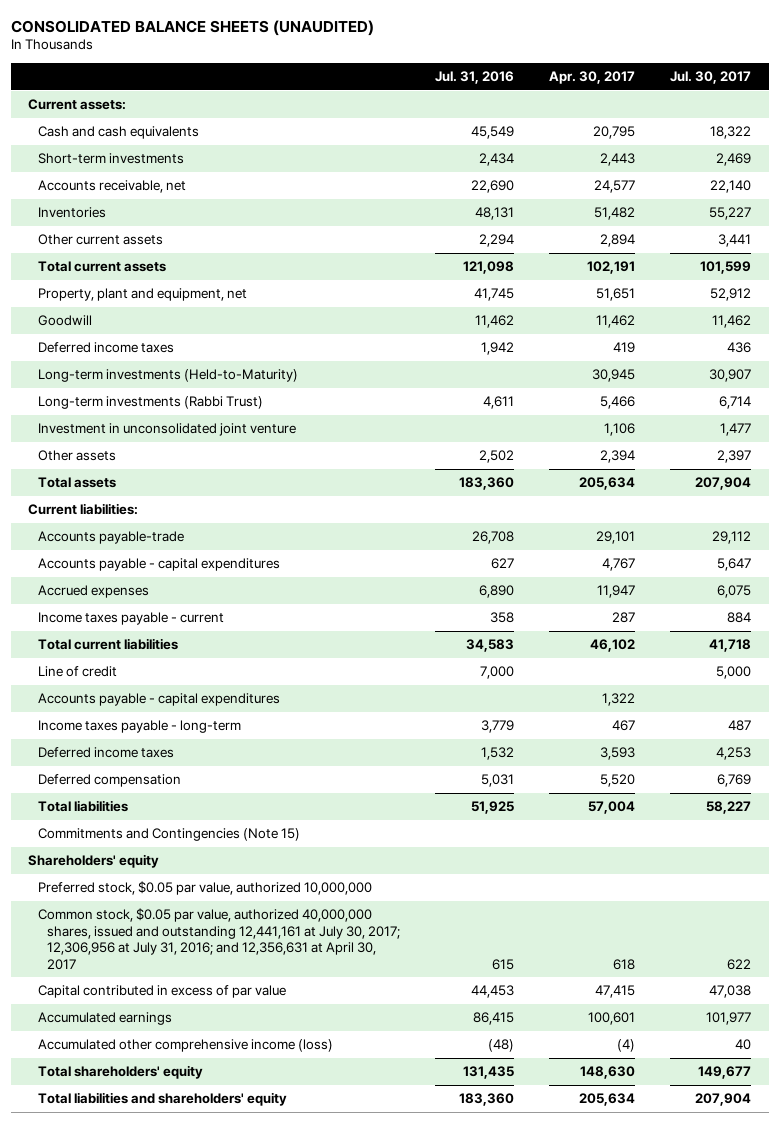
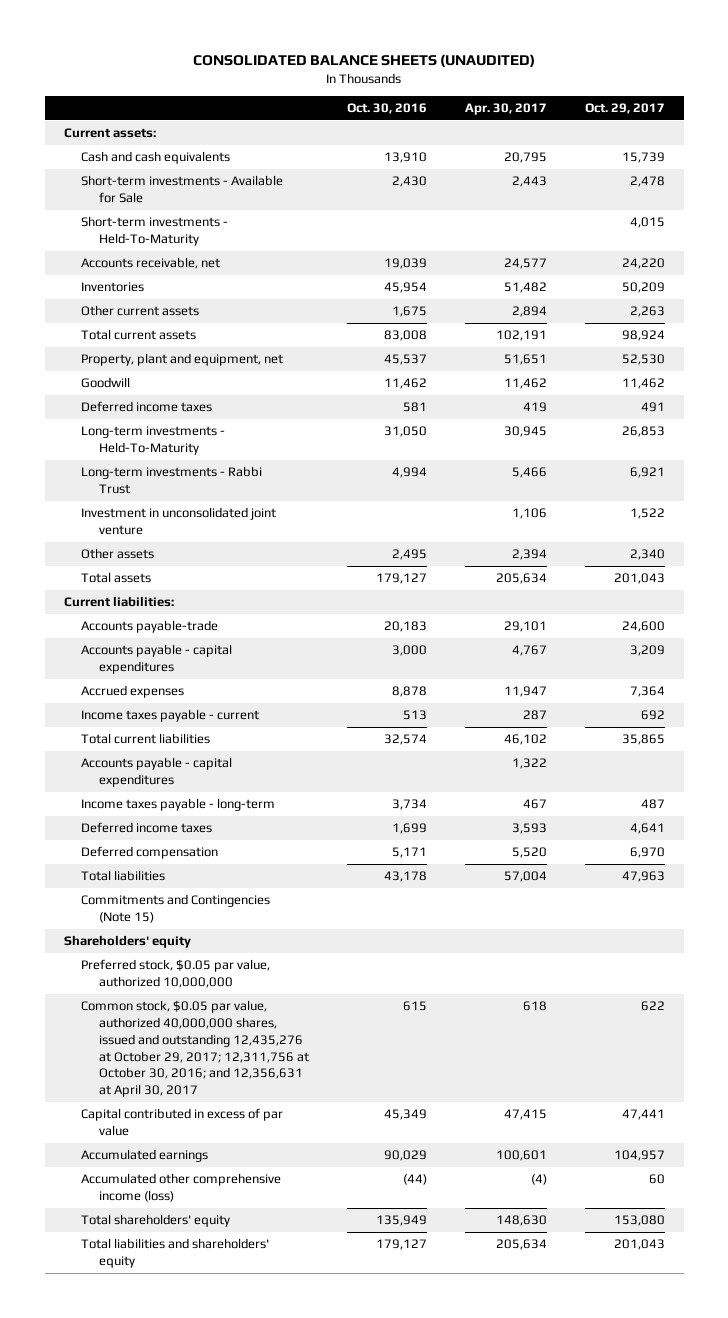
- | Jul. 31, 2016 | Apr. 30, 2017 | Jul. 30, 2017
+ | Oct. 30, 2016 | Apr. 30, 2017 | Oct. 29, 2017
- Short-term investments | 2,434 | 2,443 | 2,469
+ Short-term investments - Available for Sale | 2,430 | 2,443 | 2,478
+ Short-term investments - Held-To-Maturity | | | 4,015
- Long-term investments (Held-to-Maturity) | | 30,945 | 30,907
- Long-term investments (Rabbi Trust) | 4,611 | 5,466 | 6,714
+ Long-term investments - Held-To-Maturity | 31,050 | 30,945 | 26,853
+ Long-term investments - Rabbi Trust | 4,994 | 5,466 | 6,921
- Line of credit | 7,000 | | 5,000
- Common stock, $0.05 par value, authorized 40,000,000 shares, issued and outstanding 12,441,161 at July 30, 2017; 12,306,956 at July 31, 2016; and 12,356,631 at April 30, 2017 | 615 | 618 | 622
+ Common stock, $0.05 par value, authorized 40,000,000 shares, issued and outstanding 12,435,276 at October 29, 2017; 12,311,756 at October 30, 2016; and 12,356,631 at April 30, 2017 | 615 | 618 | 622

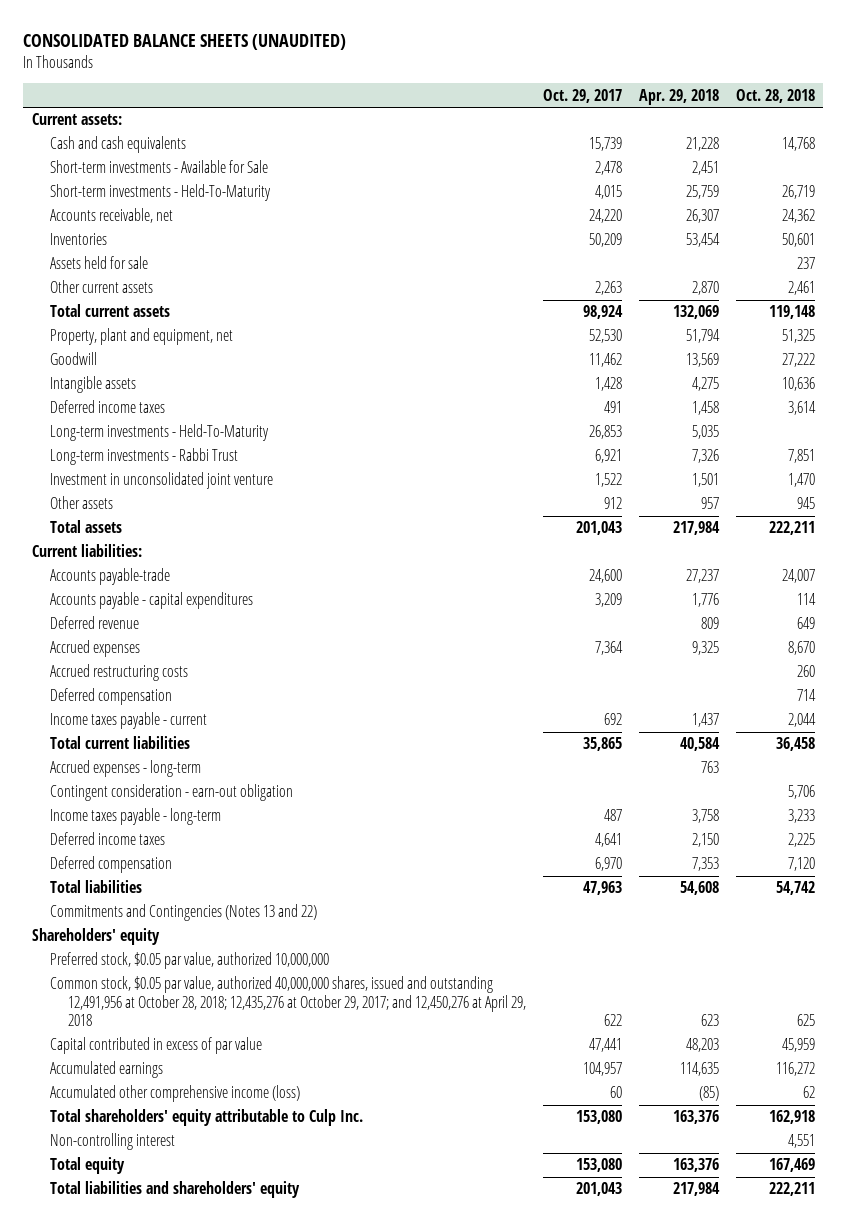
- | Oct. 30, 2016 | Apr. 30, 2017 | Oct. 29, 2017
+ | Oct. 29, 2017 | Apr. 29, 2018 | Oct. 28, 2018
+ Assets held for sale | | | 237
+ Intangible assets | 1,428 | 4,275 | 10,636
- Other assets | 2,495 | 2,394 | 2,340
+ Other assets | 912 | 957 | 945
+ Deferred revenue | | 809 | 649
+ Accrued restructuring costs | | | 260
+ Deferred compensation | | | 714
- Accounts payable - capital expenditures | | 1,322 |
+ Accrued expenses - long-term | | 763 |
+ Contingent consideration - earn-out obligation | | | 5,706
- Commitments and Contingencies (Note 15)
+ Commitments and Contingencies (Notes 13 and 22)
- Common stock, $0.05 par value, authorized 40,000,000 shares, issued and outstanding 12,435,276 at October 29, 2017; 12,311,756 at October 30, 2016; and 12,356,631 at April 30, 2017 | 615 | 618 | 622
+ Common stock, $0.05 par value, authorized 40,000,000 shares, issued and outstanding 12,491,956 at October 28, 2018; 12,435,276 at October 29, 2017; and 12,450,276 at April 29, 2018 | 622 | 623 | 625
- Total shareholders' equity | 135,949 | 148,630 | 153,080
+ Total shareholders' equity attributable to Culp Inc. | 153,080 | 163,376 | 162,918
+ Non-controlling interest | | | 4,551
+ Total equity | 153,080 | 163,376 | 167,469

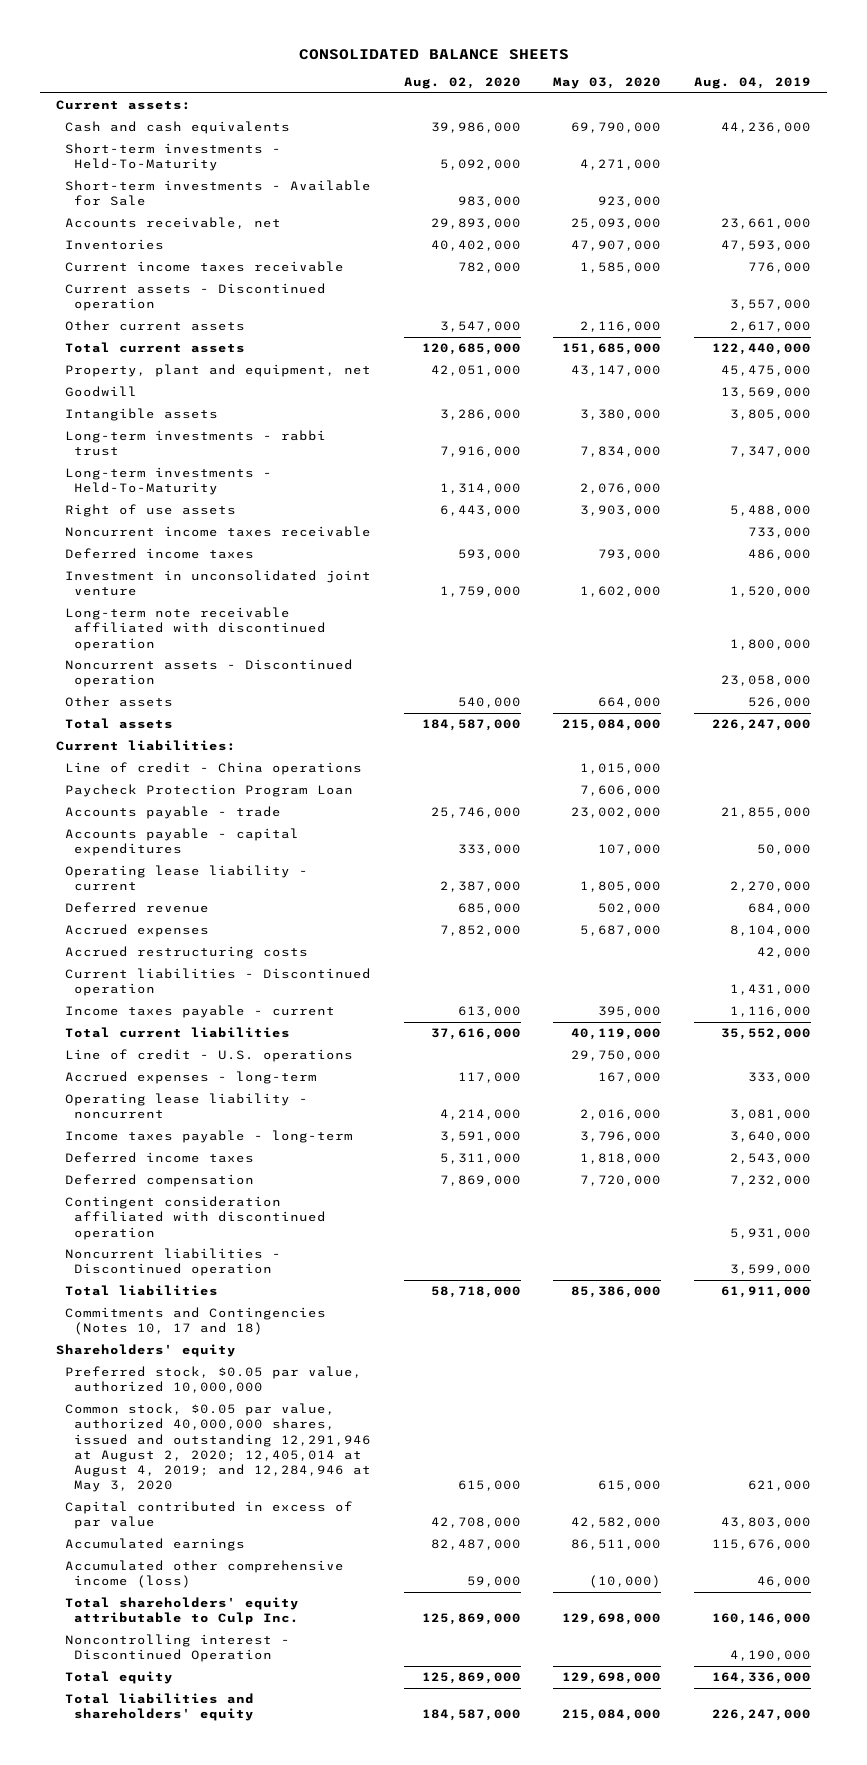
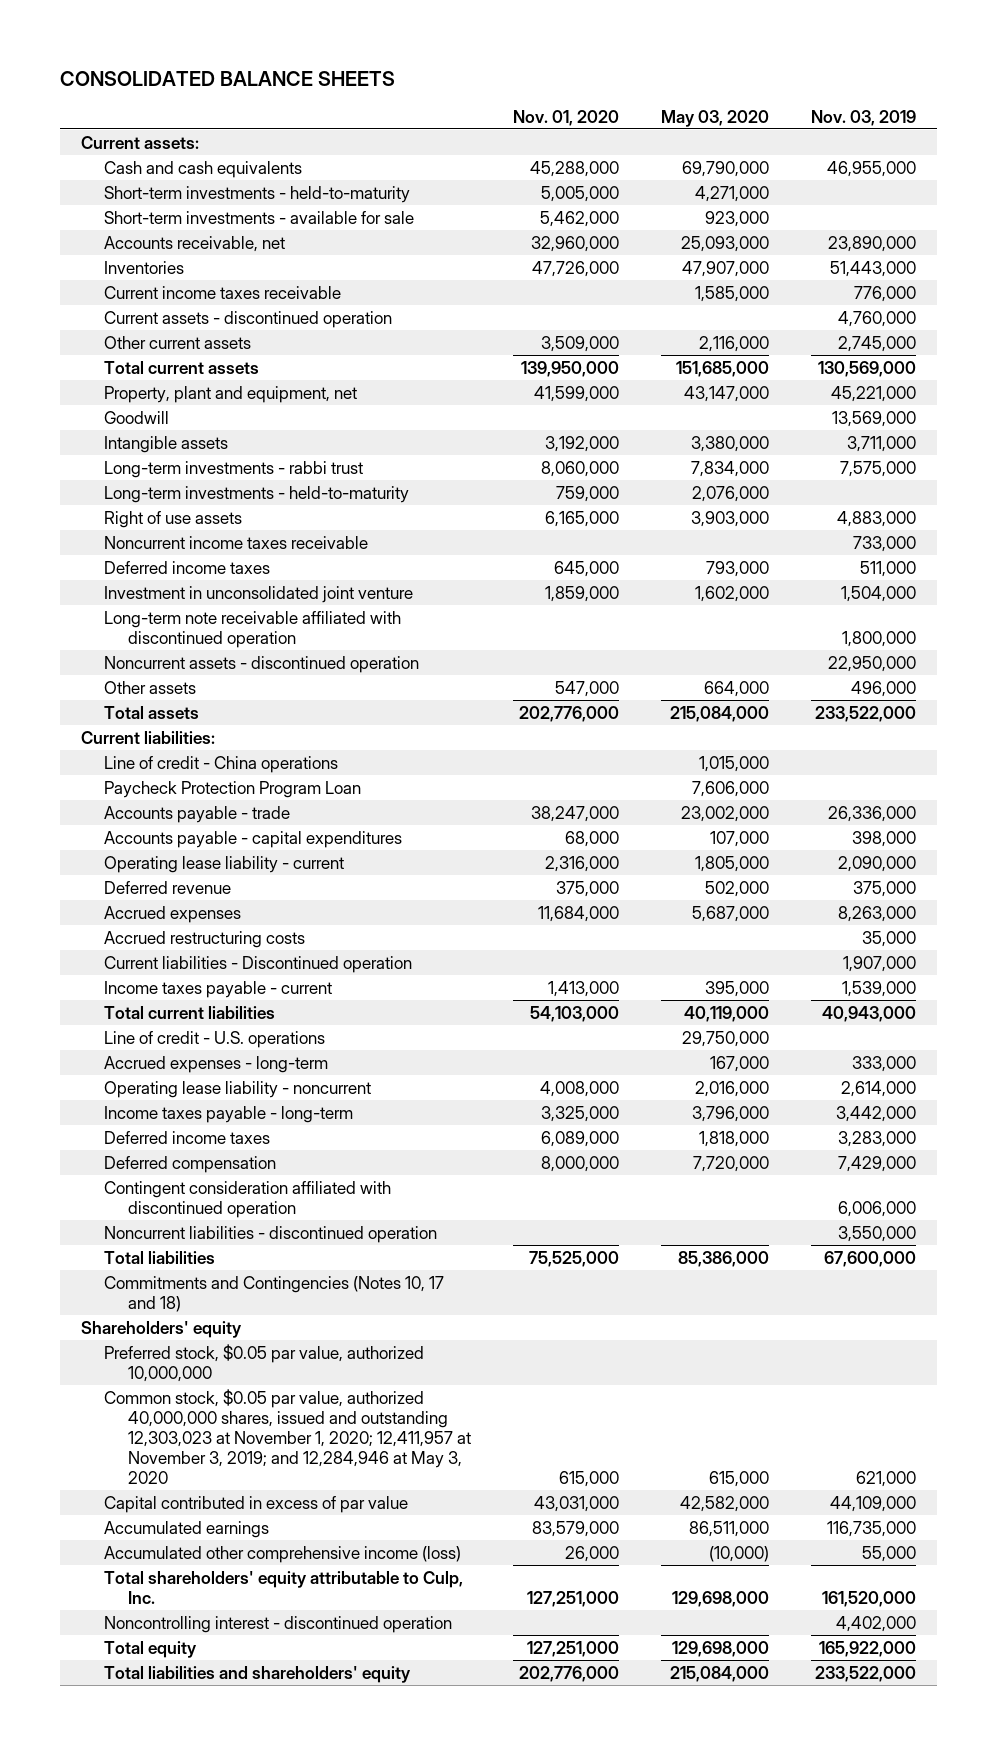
- | Aug. 02, 2020 | May 03, 2020 | Aug. 04, 2019
+ | Nov. 01, 2020 | May 03, 2020 | Nov. 03, 2019
- Short-term investments - Held-To-Maturity | 5,092,000 | 4,271,000 |
- Short-term investments - Available for Sale | 983,000 | 923,000 |
+ Short-term investments - held-to-maturity | 5,005,000 | 4,271,000 |
+ Short-term investments - available for sale | 5,462,000 | 923,000 |
- Current assets - Discontinued operation | | | 3,557,000
+ Current assets - discontinued operation | | | 4,760,000
- Long-term investments - Held-To-Maturity | 1,314,000 | 2,076,000 |
+ Long-term investments - held-to-maturity | 759,000 | 2,076,000 |
- Noncurrent assets - Discontinued operation | | | 23,058,000
+ Noncurrent assets - discontinued operation | | | 22,950,000
- Noncurrent liabilities - Discontinued operation | | | 3,599,000
+ Noncurrent liabilities - discontinued operation | | | 3,550,000
- Common stock, $0.05 par value, authorized 40,000,000 shares, issued and outstanding 12,291,946 at August 2, 2020; 12,405,014 at August 4, 2019; and 12,284,946 at May 3, 2020 | 615,000 | 615,000 | 621,000
+ Common stock, $0.05 par value, authorized 40,000,000 shares, issued and outstanding 12,303,023 at November 1, 2020; 12,411,957 at November 3, 2019; and 12,284,946 at May 3, 2020 | 615,000 | 615,000 | 621,000
- Total shareholders' equity attributable to Culp Inc. | 125,869,000 | 129,698,000 | 160,146,000
- Noncontrolling interest - Discontinued Operation | | | 4,190,000
+ Total shareholders' equity attributable to Culp, Inc. | 127,251,000 | 129,698,000 | 161,520,000
+ Noncontrolling interest - discontinued operation | | | 4,402,000

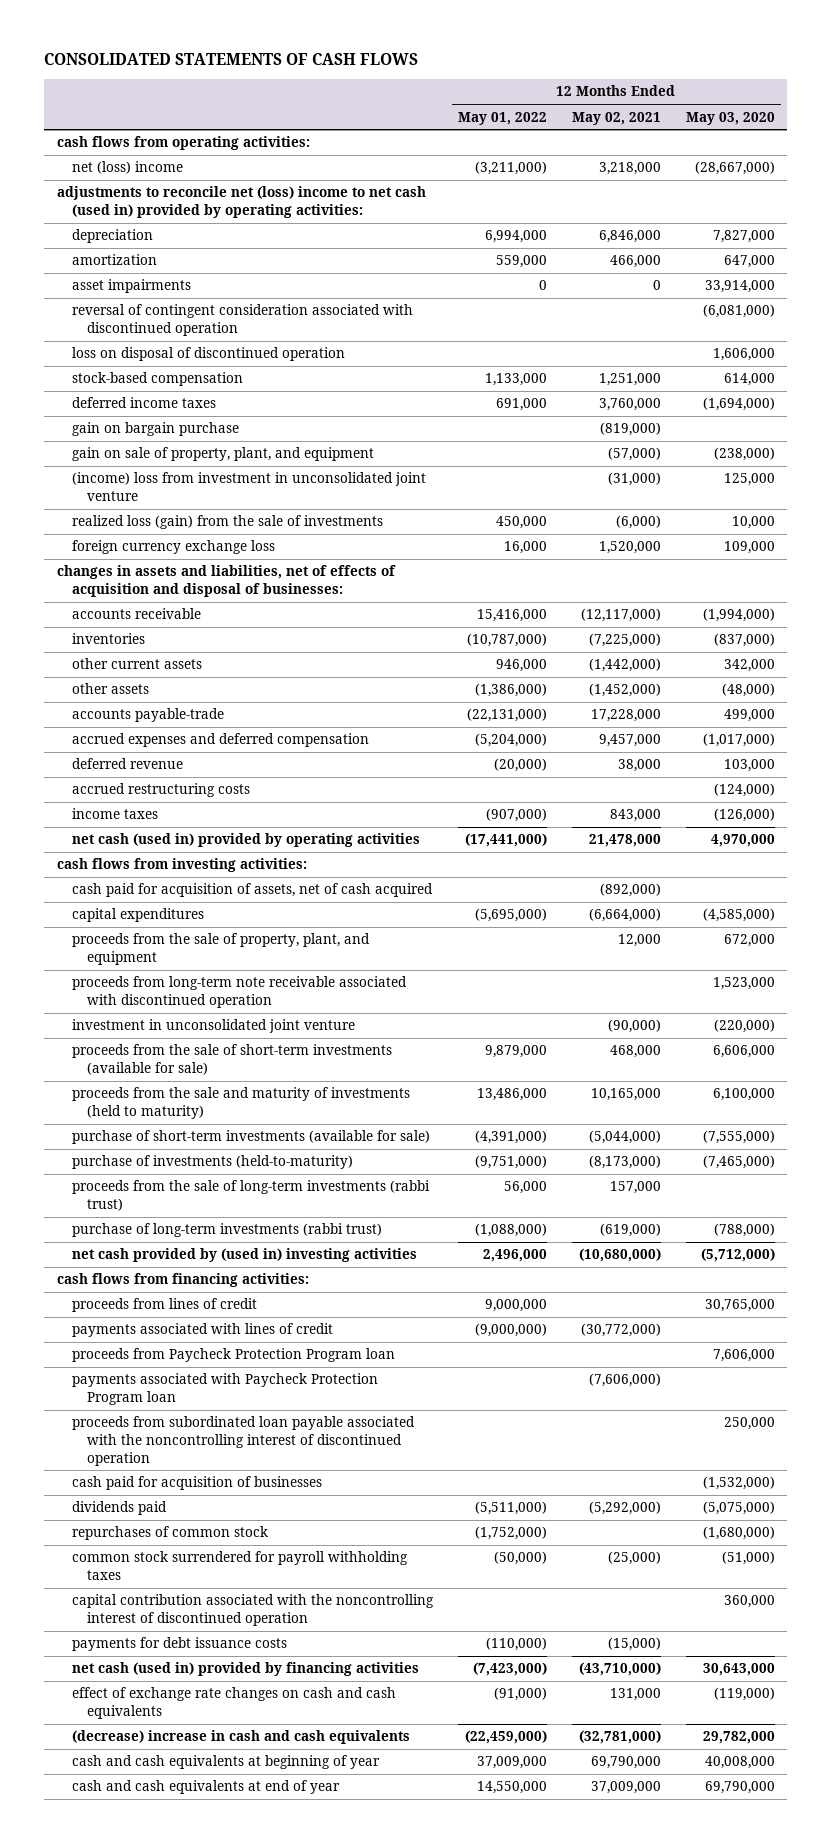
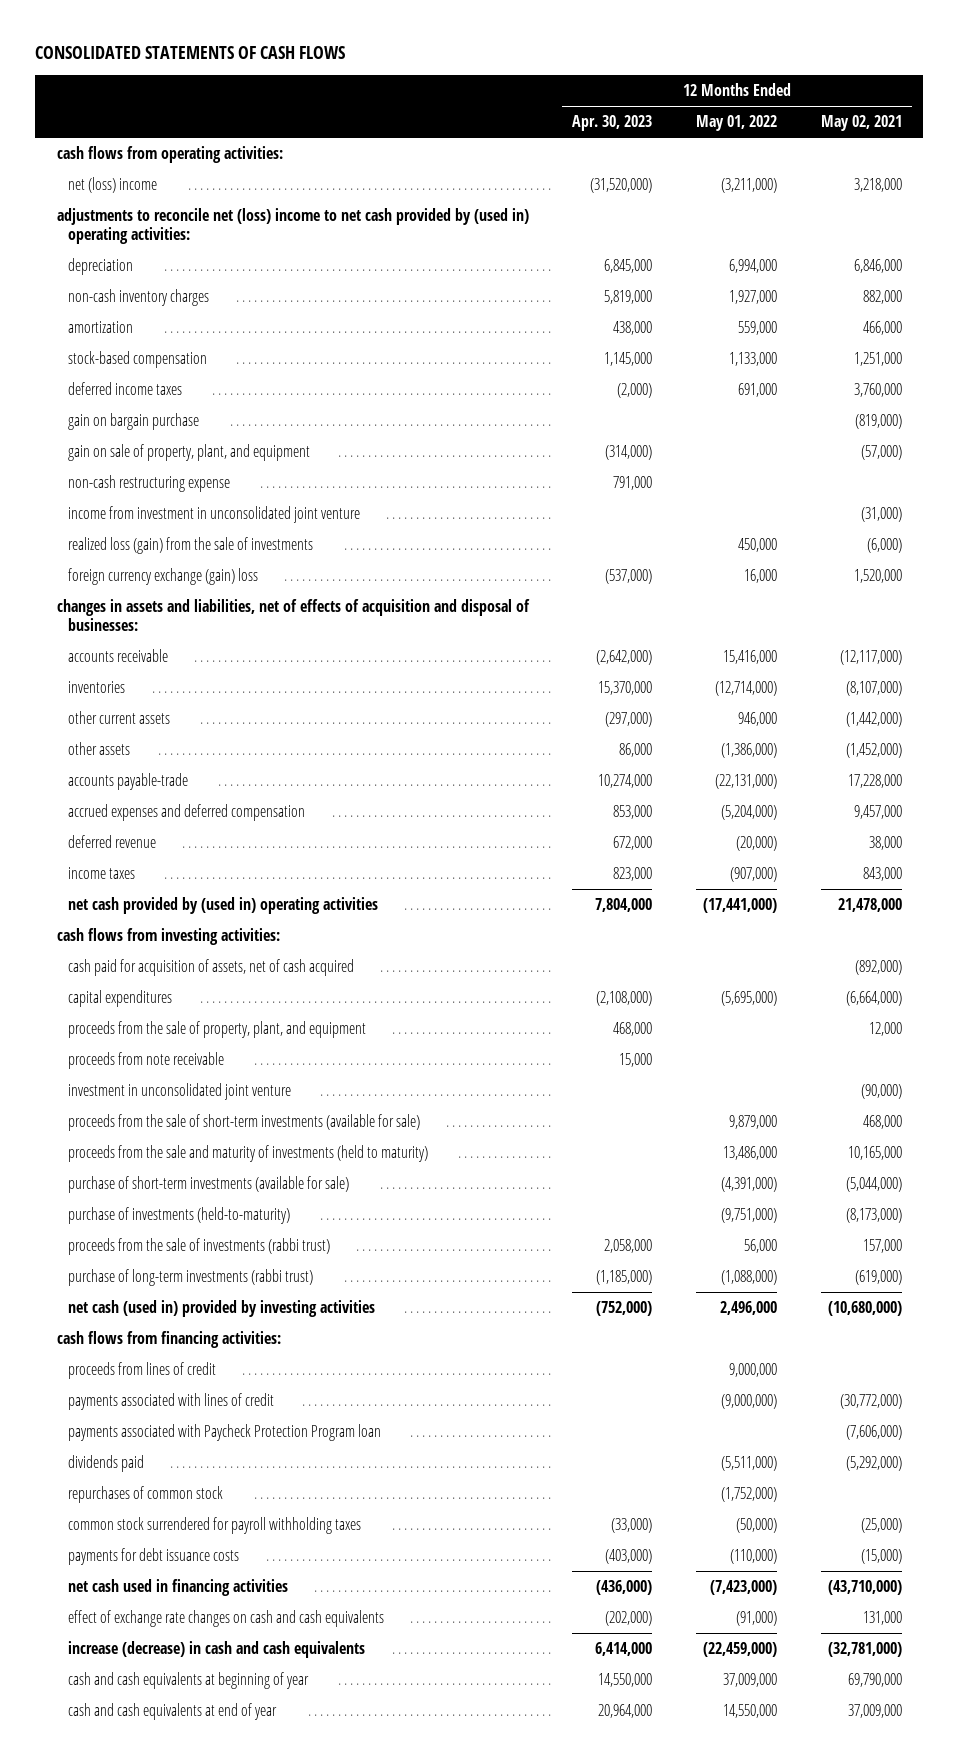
- | 12 Months Ended May 01, 2022 | 12 Months Ended May 02, 2021 | 12 Months Ended May 03, 2020
+ | 12 Months Ended Apr. 30, 2023 | 12 Months Ended May 01, 2022 | 12 Months Ended May 02, 2021
- adjustments to reconcile net (loss) income to net cash (used in) provided by operating activities:
+ adjustments to reconcile net (loss) income to net cash provided by (used in) operating activities:
+ non-cash inventory charges | 5,819,000 | 1,927,000 | 882,000
- asset impairments | 0 | 0 | 33,914,000
- reversal of contingent consideration associated with discontinued operation | | | (6,081,000)
- loss on disposal of discontinued operation | | | 1,606,000
- (income) loss from investment in unconsolidated joint venture | | (31,000) | 125,000
+ non-cash restructuring expense | 791,000 | |
+ income from investment in unconsolidated joint venture | | | (31,000)
- foreign currency exchange loss | 16,000 | 1,520,000 | 109,000
+ foreign currency exchange (gain) loss | (537,000) | 16,000 | 1,520,000
- inventories | (10,787,000) | (7,225,000) | (837,000)
+ inventories | 15,370,000 | (12,714,000) | (8,107,000)
- accrued restructuring costs | | | (124,000)
- net cash (used in) provided by operating activities | (17,441,000) | 21,478,000 | 4,970,000
+ net cash provided by (used in) operating activities | 7,804,000 | (17,441,000) | 21,478,000
- proceeds from long-term note receivable associated with discontinued operation | | | 1,523,000
+ proceeds from note receivable | 15,000 | |
- proceeds from the sale of long-term investments (rabbi trust) | 56,000 | 157,000 |
+ proceeds from the sale of investments (rabbi trust) | 2,058,000 | 56,000 | 157,000
- net cash provided by (used in) investing activities | 2,496,000 | (10,680,000) | (5,712,000)
+ net cash (used in) provided by investing activities | (752,000) | 2,496,000 | (10,680,000)
- proceeds from Paycheck Protection Program loan | | | 7,606,000
- proceeds from subordinated loan payable associated with the noncontrolling interest of discontinued operation | | | 250,000
- cash paid for acquisition of businesses | | | (1,532,000)
- capital contribution associated with the noncontrolling interest of discontinued operation | | | 360,000
- net cash (used in) provided by financing activities | (7,423,000) | (43,710,000) | 30,643,000
+ net cash used in financing activities | (436,000) | (7,423,000) | (43,710,000)
- (decrease) increase in cash and cash equivalents | (22,459,000) | (32,781,000) | 29,782,000
+ increase (decrease) in cash and cash equivalents | 6,414,000 | (22,459,000) | (32,781,000)

